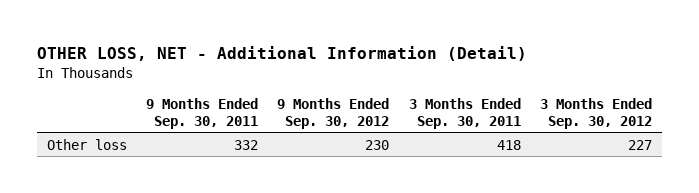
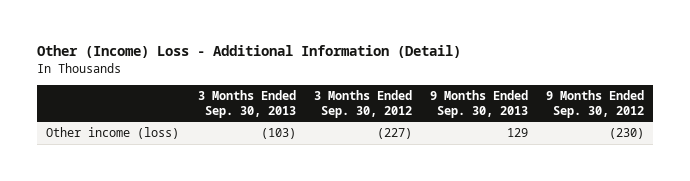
- OTHER LOSS, NET - Additional Information (Detail)
+ Other (Income) Loss - Additional Information (Detail)
- | 9 Months Ended Sep. 30, 2011 | 9 Months Ended Sep. 30, 2012 | 3 Months Ended Sep. 30, 2011 | 3 Months Ended Sep. 30, 2012
+ | 3 Months Ended Sep. 30, 2013 | 3 Months Ended Sep. 30, 2012 | 9 Months Ended Sep. 30, 2013 | 9 Months Ended Sep. 30, 2012
- Other loss | 332 | 230 | 418 | 227
+ Other income (loss) | (103) | (227) | 129 | (230)

